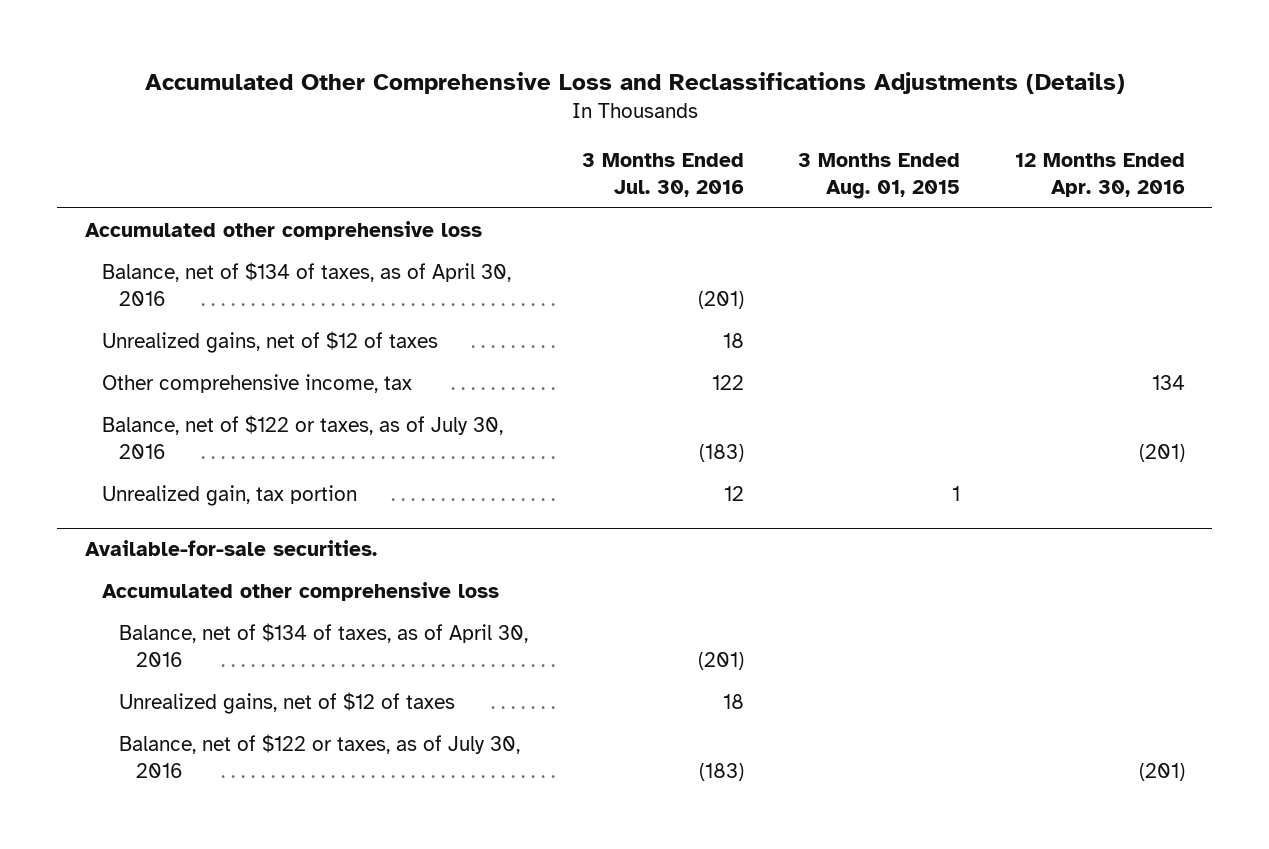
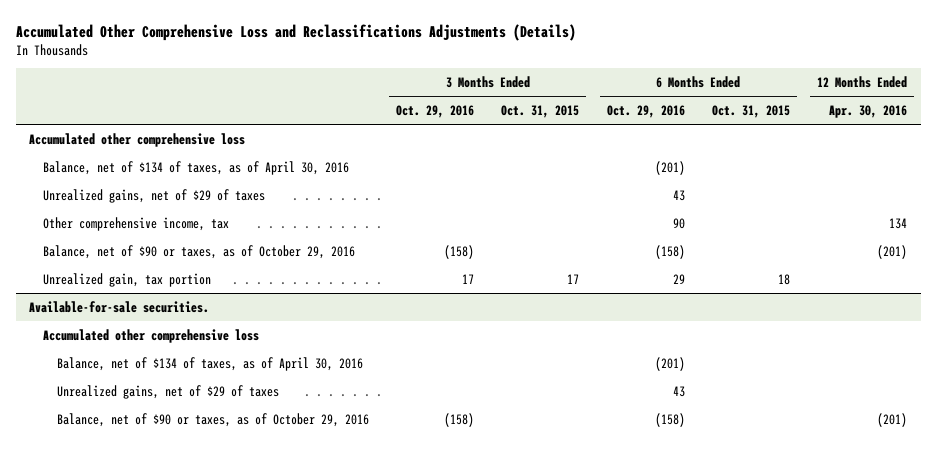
- | 3 Months Ended Jul. 30, 2016 | 3 Months Ended Aug. 01, 2015 | 12 Months Ended Apr. 30, 2016
+ | 3 Months Ended Oct. 29, 2016 | 3 Months Ended Oct. 31, 2015 | 6 Months Ended Oct. 29, 2016 | 6 Months Ended Oct. 31, 2015 | 12 Months Ended Apr. 30, 2016
- Unrealized gains, net of $12 of taxes | 18 | |
+ Unrealized gains, net of $29 of taxes | | | 43 | |
- Balance, net of $122 or taxes, as of July 30, 2016 | (183) | | (201)
+ Balance, net of $90 or taxes, as of October 29, 2016 | (158) | | (158) | | (201)
@ Available-for-sale securities.
- Unrealized gains, net of $12 of taxes | 18 | |
- Balance, net of $122 or taxes, as of July 30, 2016 | (183) | | (201)
+ Unrealized gains, net of $29 of taxes | | | 43 | |
+ Balance, net of $90 or taxes, as of October 29, 2016 | (158) | | (158) | | (201)

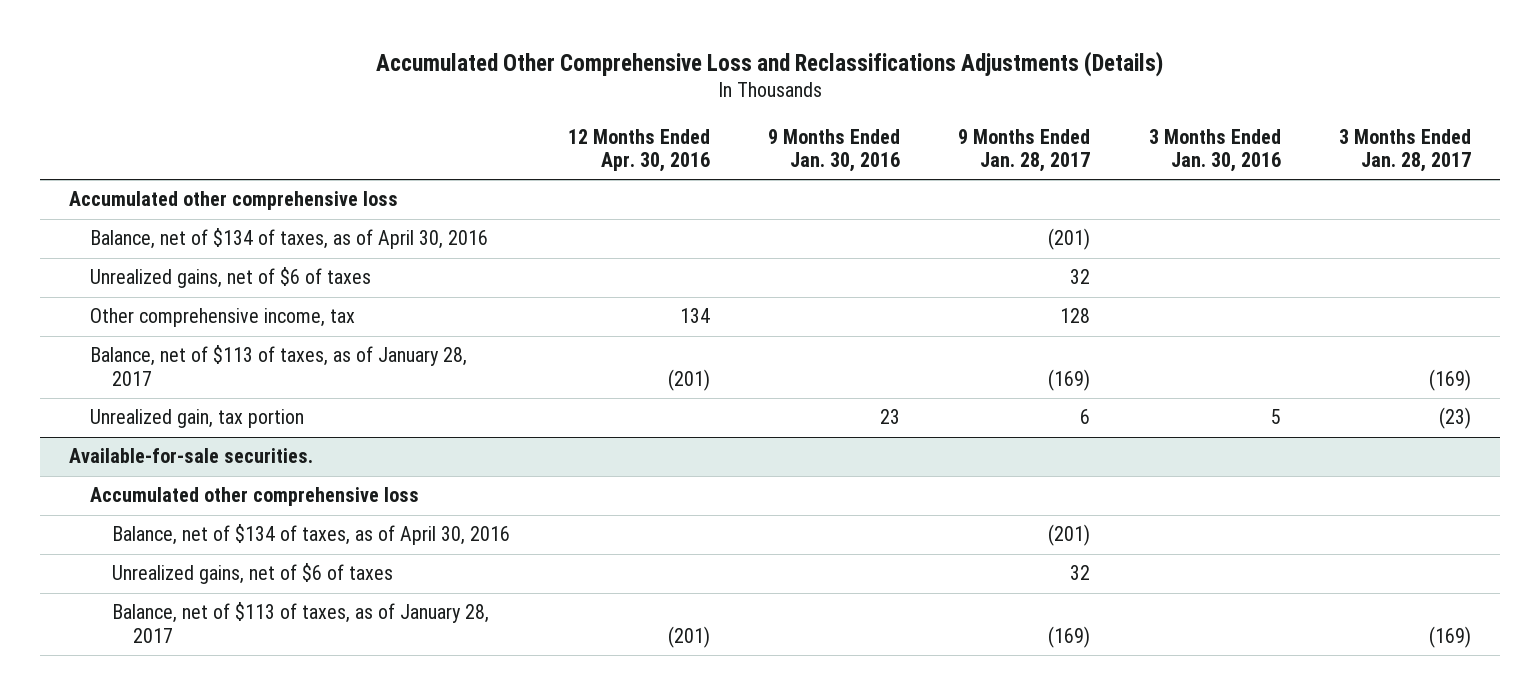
- | 3 Months Ended Oct. 29, 2016 | 3 Months Ended Oct. 31, 2015 | 6 Months Ended Oct. 29, 2016 | 6 Months Ended Oct. 31, 2015 | 12 Months Ended Apr. 30, 2016
+ | 12 Months Ended Apr. 30, 2016 | 9 Months Ended Jan. 30, 2016 | 9 Months Ended Jan. 28, 2017 | 3 Months Ended Jan. 30, 2016 | 3 Months Ended Jan. 28, 2017
- Unrealized gains, net of $29 of taxes | | | 43 | |
+ Unrealized gains, net of $6 of taxes | | | 32 | |
- Balance, net of $90 or taxes, as of October 29, 2016 | (158) | | (158) | | (201)
+ Balance, net of $113 of taxes, as of January 28, 2017 | (201) | | (169) | | (169)
@ Available-for-sale securities.
- Unrealized gains, net of $29 of taxes | | | 43 | |
- Balance, net of $90 or taxes, as of October 29, 2016 | (158) | | (158) | | (201)
+ Unrealized gains, net of $6 of taxes | | | 32 | |
+ Balance, net of $113 of taxes, as of January 28, 2017 | (201) | | (169) | | (169)

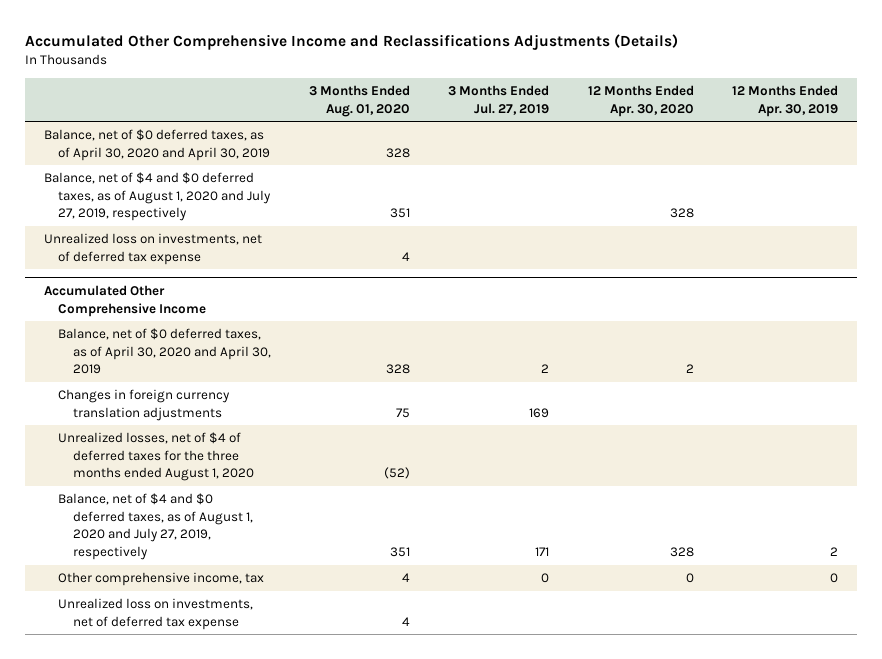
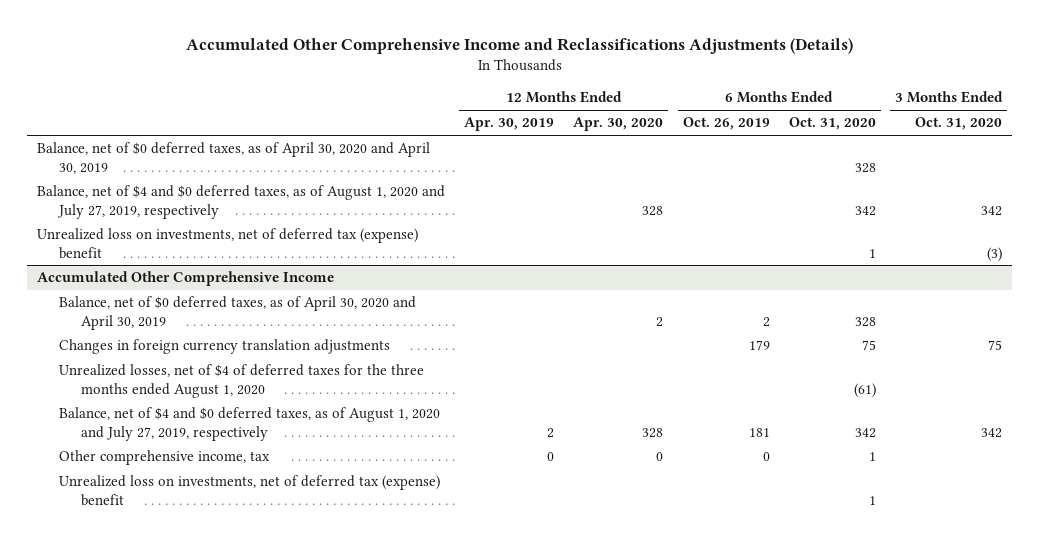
- | 3 Months Ended Aug. 01, 2020 | 3 Months Ended Jul. 27, 2019 | 12 Months Ended Apr. 30, 2020 | 12 Months Ended Apr. 30, 2019
+ | 12 Months Ended Apr. 30, 2019 | 12 Months Ended Apr. 30, 2020 | 6 Months Ended Oct. 26, 2019 | 6 Months Ended Oct. 31, 2020 | 3 Months Ended Oct. 31, 2020
- Unrealized loss on investments, net of deferred tax expense | 4 | | |
+ Unrealized loss on investments, net of deferred tax (expense) benefit | | | | 1 | (3)
@ Accumulated Other Comprehensive Income
- Unrealized loss on investments, net of deferred tax expense | 4 | | |
+ Unrealized loss on investments, net of deferred tax (expense) benefit | | | | 1 |

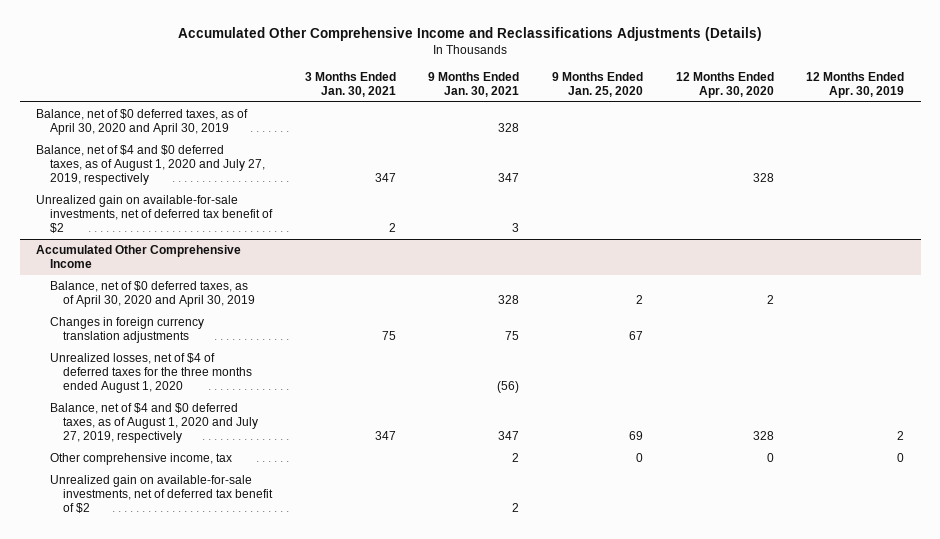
- | 12 Months Ended Apr. 30, 2019 | 12 Months Ended Apr. 30, 2020 | 6 Months Ended Oct. 26, 2019 | 6 Months Ended Oct. 31, 2020 | 3 Months Ended Oct. 31, 2020
+ | 3 Months Ended Jan. 30, 2021 | 9 Months Ended Jan. 30, 2021 | 9 Months Ended Jan. 25, 2020 | 12 Months Ended Apr. 30, 2020 | 12 Months Ended Apr. 30, 2019
- Unrealized loss on investments, net of deferred tax (expense) benefit | | | | 1 | (3)
+ Unrealized gain on available-for-sale investments, net of deferred tax benefit of $2 | 2 | 3 | | |
@ Accumulated Other Comprehensive Income
- Unrealized loss on investments, net of deferred tax (expense) benefit | | | | 1 |
+ Unrealized gain on available-for-sale investments, net of deferred tax benefit of $2 | | 2 | | |

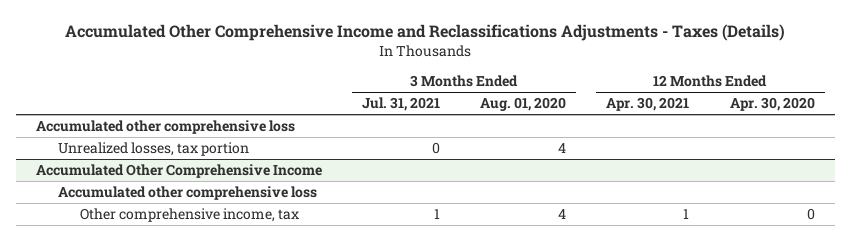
- Accumulated Other Comprehensive Income and Reclassifications Adjustments (Details)
+ Accumulated Other Comprehensive Income and Reclassifications Adjustments - Taxes (Details)
- | 3 Months Ended Jan. 30, 2021 | 9 Months Ended Jan. 30, 2021 | 9 Months Ended Jan. 25, 2020 | 12 Months Ended Apr. 30, 2020 | 12 Months Ended Apr. 30, 2019
+ | 3 Months Ended Jul. 31, 2021 | 3 Months Ended Aug. 01, 2020 | 12 Months Ended Apr. 30, 2021 | 12 Months Ended Apr. 30, 2020
- Balance, net of $0 deferred taxes, as of April 30, 2020 and April 30, 2019 | | 328 | | |
- Balance, net of $4 and $0 deferred taxes, as of August 1, 2020 and July 27, 2019, respectively | 347 | 347 | | 328 |
- Unrealized gain on available-for-sale investments, net of deferred tax benefit of $2 | 2 | 3 | | |
+ Accumulated other comprehensive loss
+ Unrealized losses, tax portion | 0 | 4 | |
@ Accumulated Other Comprehensive Income
- Balance, net of $0 deferred taxes, as of April 30, 2020 and April 30, 2019 | | 328 | 2 | 2 |
- Changes in foreign currency translation adjustments | 75 | 75 | 67 | |
- Unrealized losses, net of $4 of deferred taxes for the three months ended August 1, 2020 | | (56) | | |
- Balance, net of $4 and $0 deferred taxes, as of August 1, 2020 and July 27, 2019, respectively | 347 | 347 | 69 | 328 | 2
+ Accumulated other comprehensive loss
- Unrealized gain on available-for-sale investments, net of deferred tax benefit of $2 | | 2 | | |

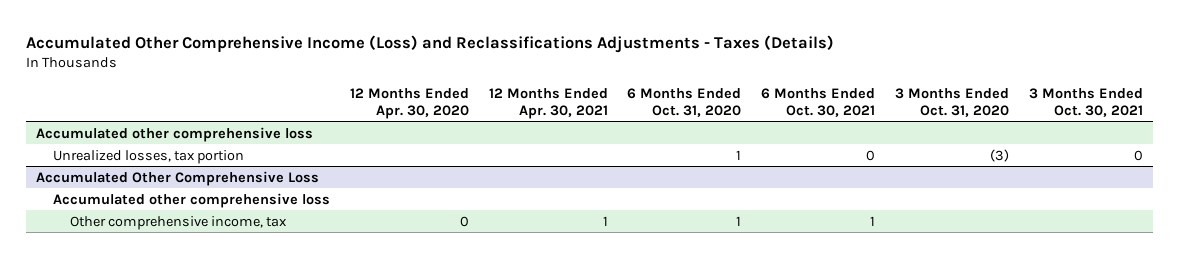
- Accumulated Other Comprehensive Income and Reclassifications Adjustments - Taxes (Details)
+ Accumulated Other Comprehensive Income (Loss) and Reclassifications Adjustments - Taxes (Details)
- | 3 Months Ended Jul. 31, 2021 | 3 Months Ended Aug. 01, 2020 | 12 Months Ended Apr. 30, 2021 | 12 Months Ended Apr. 30, 2020
+ | 12 Months Ended Apr. 30, 2020 | 12 Months Ended Apr. 30, 2021 | 6 Months Ended Oct. 31, 2020 | 6 Months Ended Oct. 30, 2021 | 3 Months Ended Oct. 31, 2020 | 3 Months Ended Oct. 30, 2021
- Accumulated Other Comprehensive Income
+ Accumulated Other Comprehensive Loss

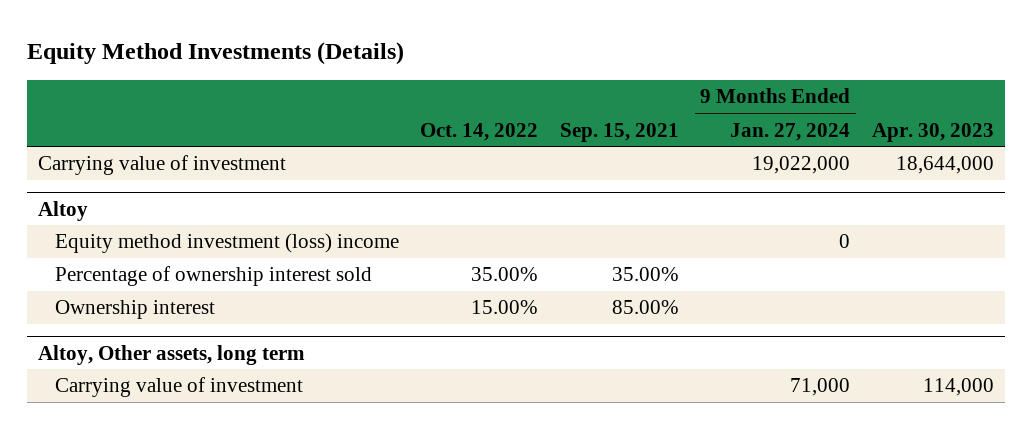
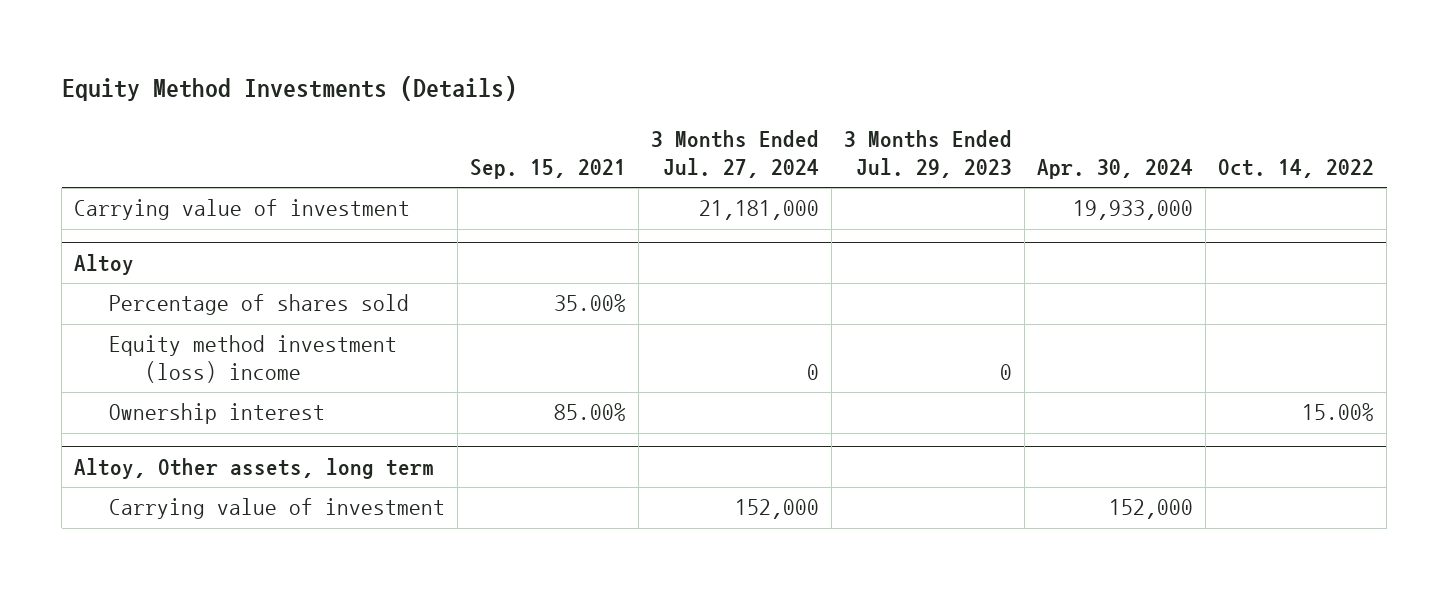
- | Oct. 14, 2022 | Sep. 15, 2021 | 9 Months Ended Jan. 27, 2024 | Apr. 30, 2023
+ | Sep. 15, 2021 | 3 Months Ended Jul. 27, 2024 | 3 Months Ended Jul. 29, 2023 | Apr. 30, 2024 | Oct. 14, 2022
@ Altoy
+ Percentage of shares sold | 35.00% | | | |
- Percentage of ownership interest sold | 35.00% | 35.00% | |

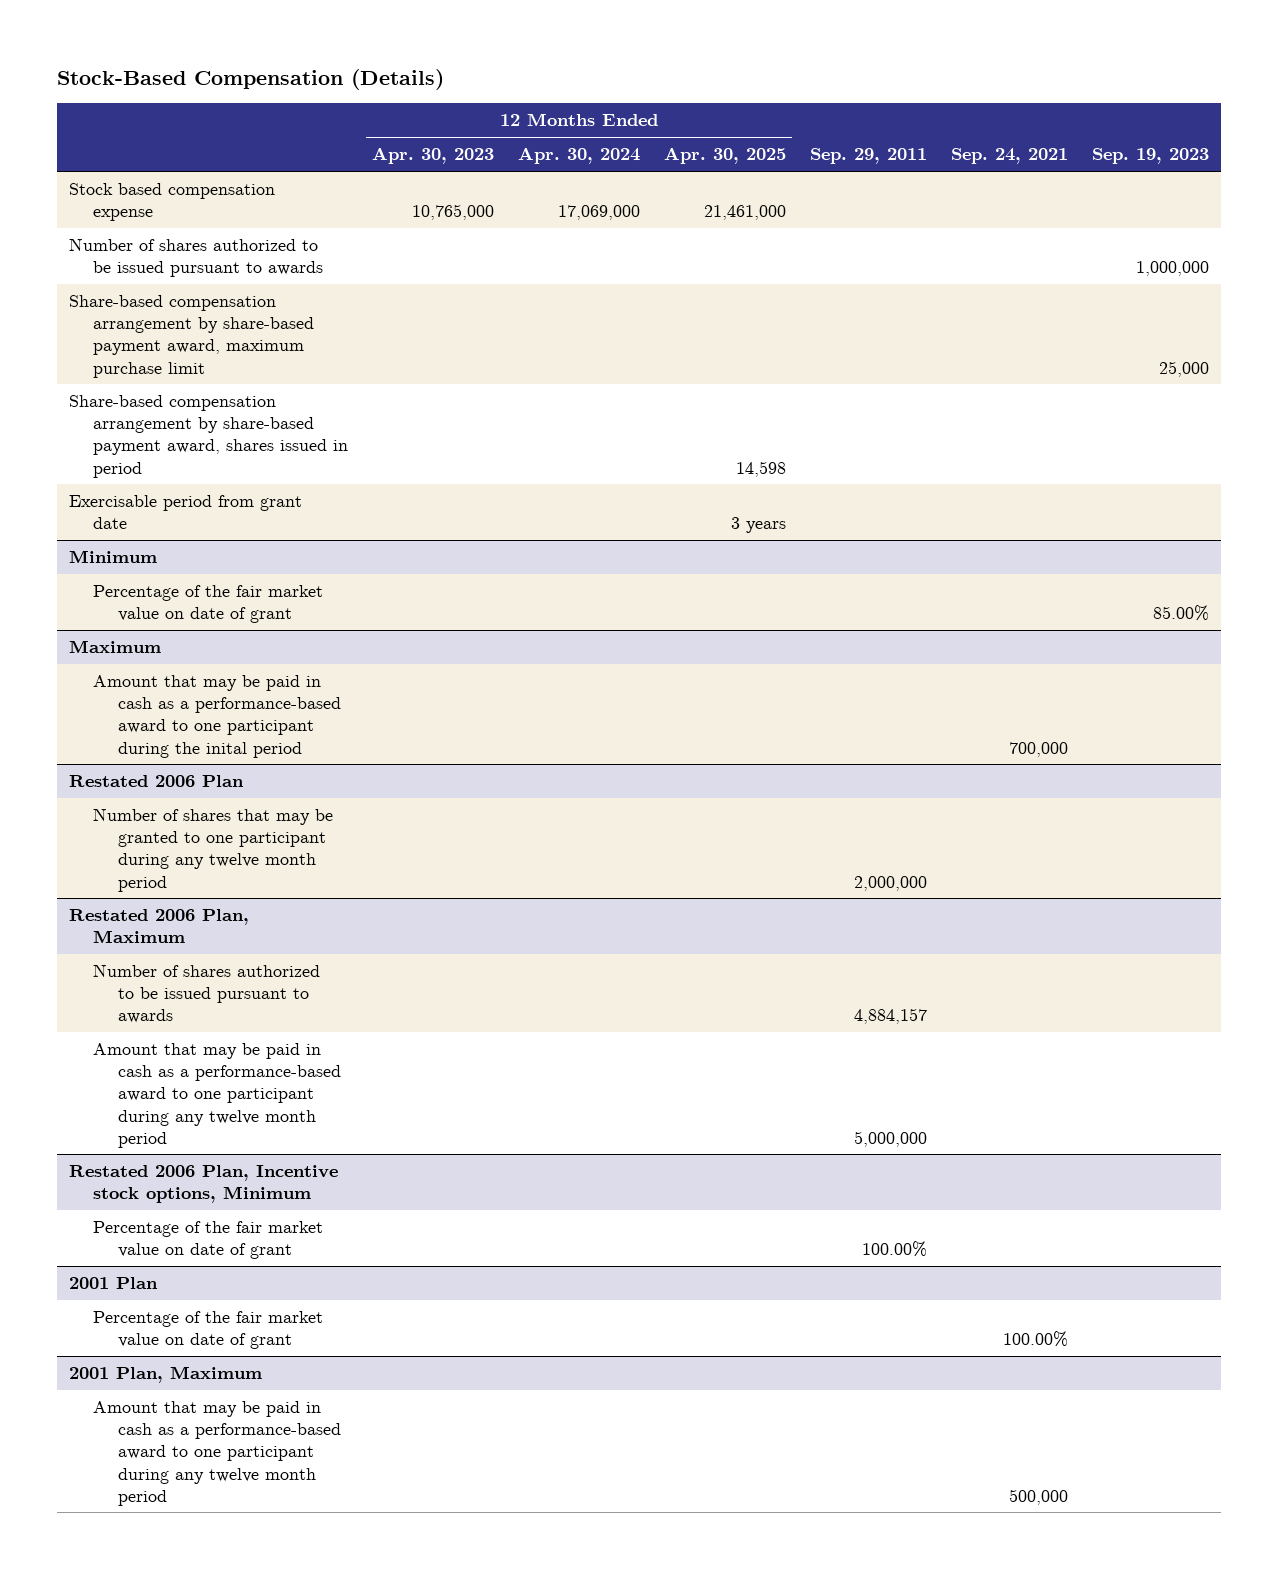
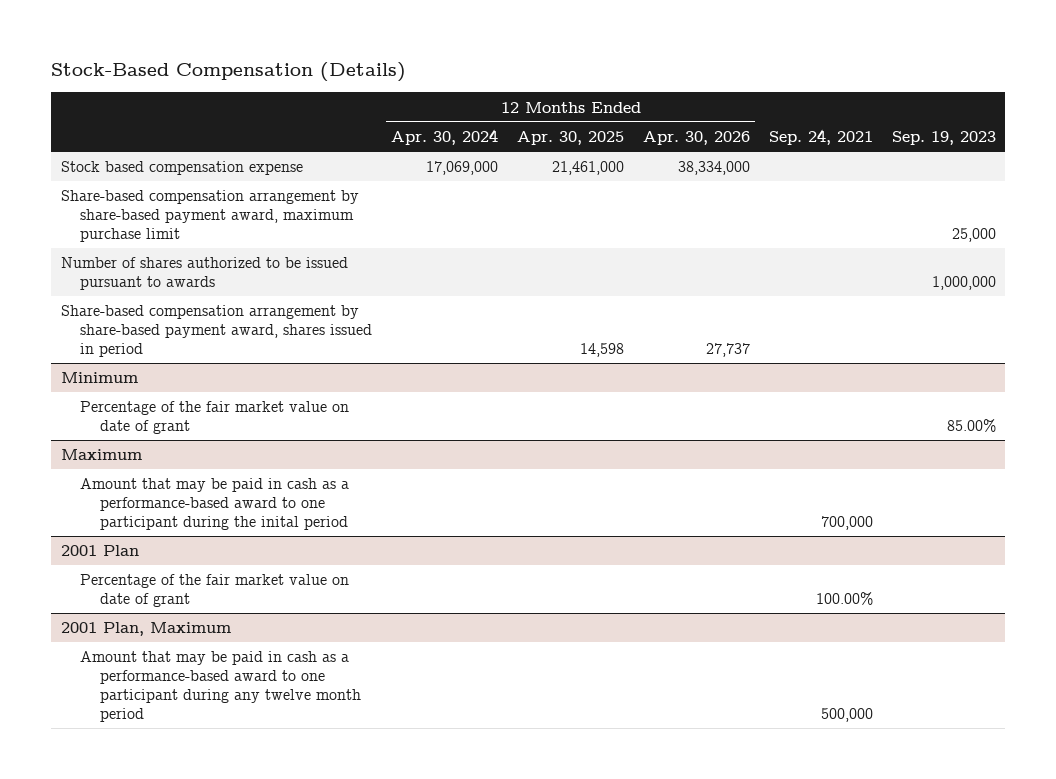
- | 12 Months Ended Apr. 30, 2023 | 12 Months Ended Apr. 30, 2024 | 12 Months Ended Apr. 30, 2025 | Sep. 29, 2011 | Sep. 24, 2021 | Sep. 19, 2023
+ | 12 Months Ended Apr. 30, 2024 | 12 Months Ended Apr. 30, 2025 | 12 Months Ended Apr. 30, 2026 | Sep. 24, 2021 | Sep. 19, 2023
moved down: Number of shares authorized to be issued pursuant to awards | | | | | 1,000,000
- Exercisable period from grant date | | | 3 years | | |
- Restated 2006 Plan
- Number of shares that may be granted to one participant during any twelve month period | | | | 2,000,000 | |
- Restated 2006 Plan, Maximum
- Number of shares authorized to be issued pursuant to awards | | | | 4,884,157 | |
- Amount that may be paid in cash as a performance-based award to one participant during any twelve month period | | | | 5,000,000 | |
- Restated 2006 Plan, Incentive stock options, Minimum
- Percentage of the fair market value on date of grant | | | | 100.00% | |

